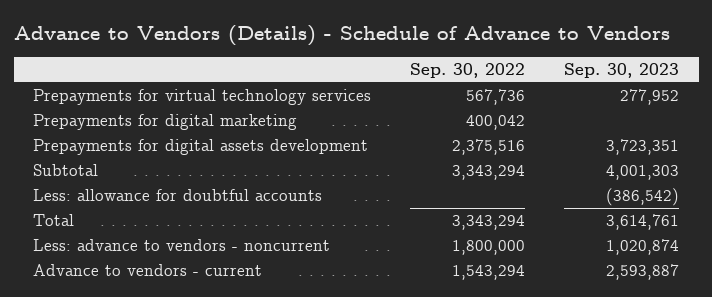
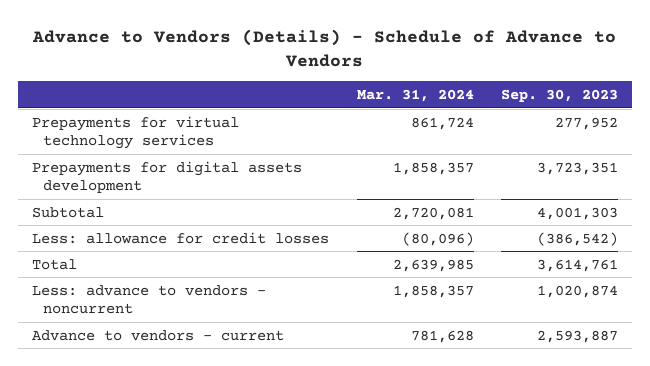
- | Sep. 30, 2022 | Sep. 30, 2023
+ | Mar. 31, 2024 | Sep. 30, 2023
- Prepayments for digital marketing | 400,042 |
- Less: allowance for doubtful accounts | | (386,542)
+ Less: allowance for credit losses | (80,096) | (386,542)

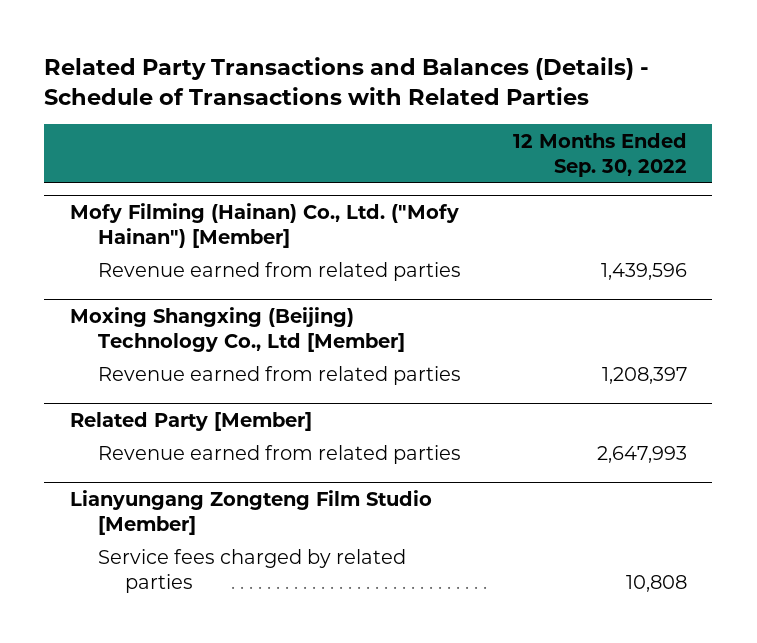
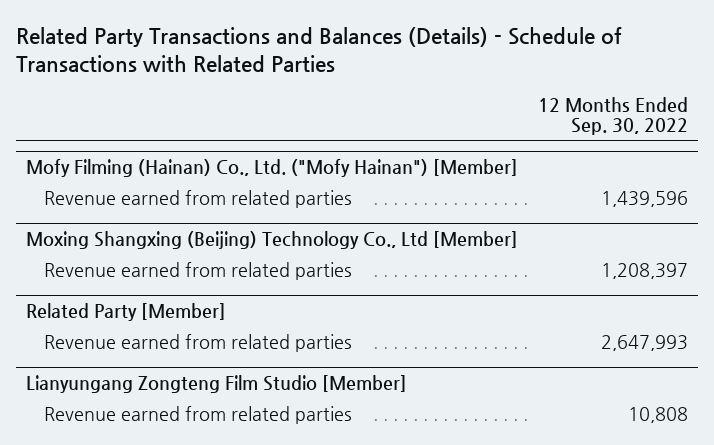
@ Lianyungang Zongteng Film Studio [Member]
- Service fees charged by related parties | 10,808
+ Revenue earned from related parties | 10,808

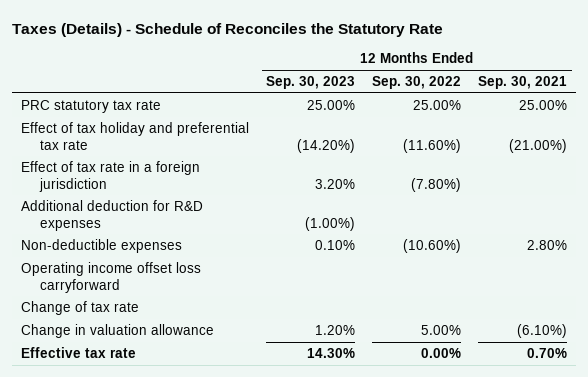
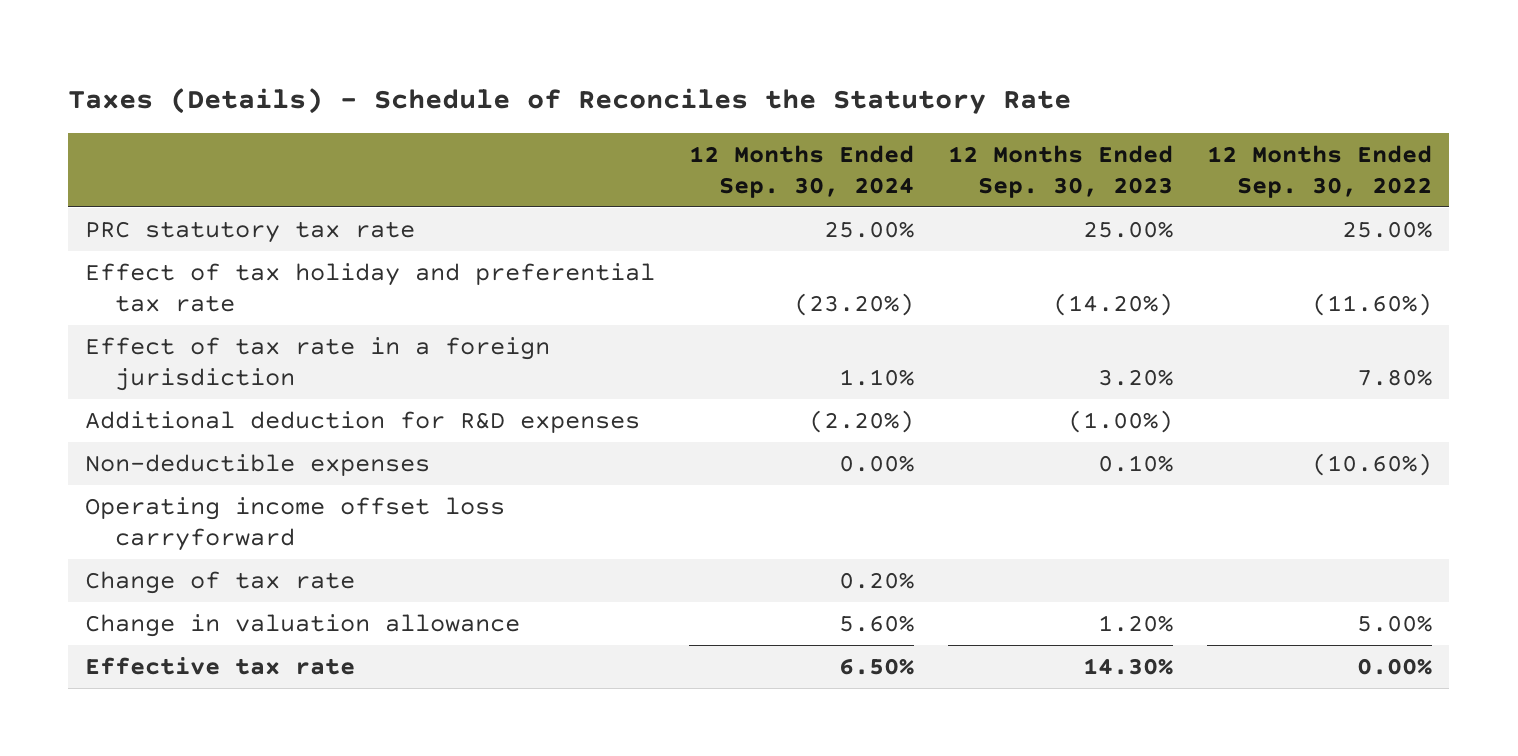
- | 12 Months Ended Sep. 30, 2023 | 12 Months Ended Sep. 30, 2022 | 12 Months Ended Sep. 30, 2021
+ | 12 Months Ended Sep. 30, 2024 | 12 Months Ended Sep. 30, 2023 | 12 Months Ended Sep. 30, 2022
- Effect of tax rate in a foreign jurisdiction | 3.20% | (7.80%) |
+ Effect of tax rate in a foreign jurisdiction | 1.10% | 3.20% | 7.80%

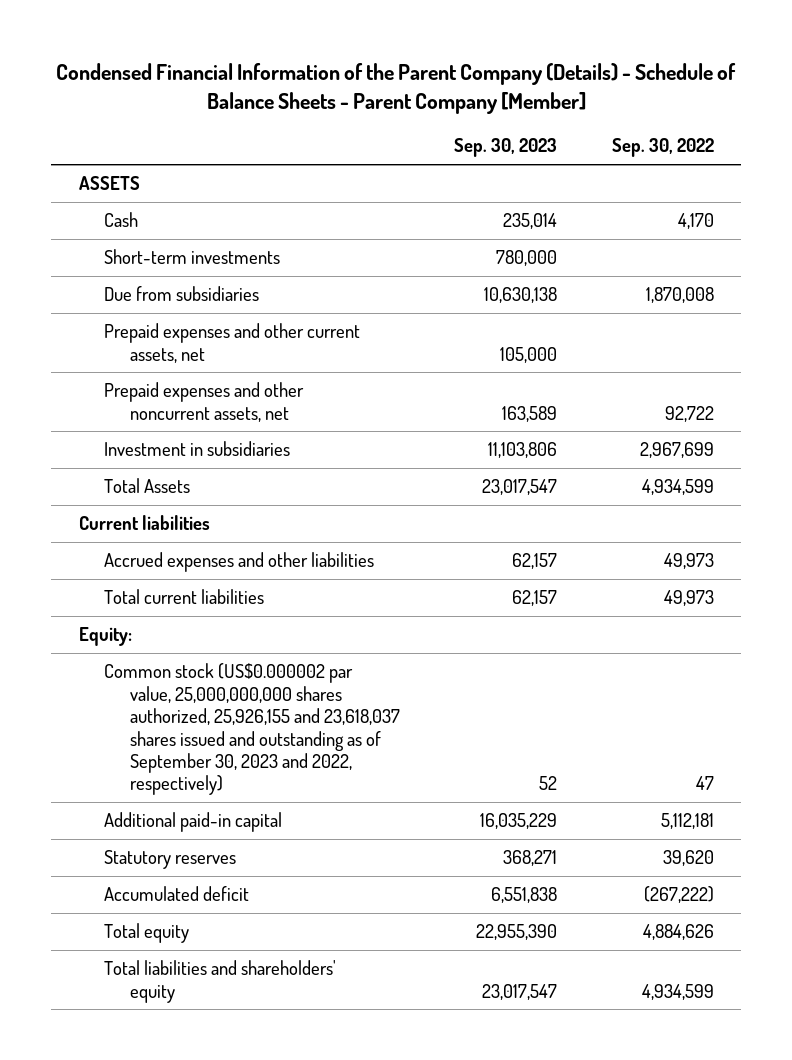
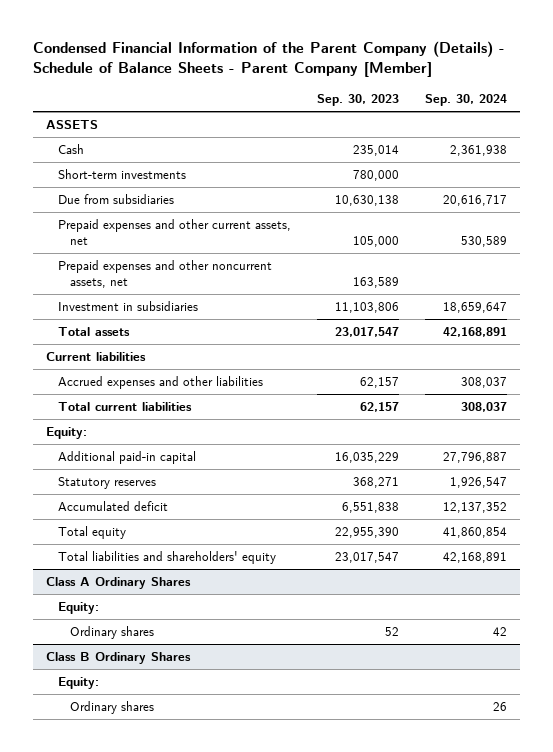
- | Sep. 30, 2023 | Sep. 30, 2022
+ | Sep. 30, 2023 | Sep. 30, 2024
- Total Assets | 23,017,547 | 4,934,599
+ Total assets | 23,017,547 | 42,168,891
- Common stock (US$0.000002 par value, 25,000,000,000 shares authorized, 25,926,155 and 23,618,037 shares issued and outstanding as of September 30, 2023 and 2022, respectively) | 52 | 47
+ Class A Ordinary Shares
+ Equity:
+ Ordinary shares | 52 | 42
+ Class B Ordinary Shares
+ Equity:
+ Ordinary shares | | 26

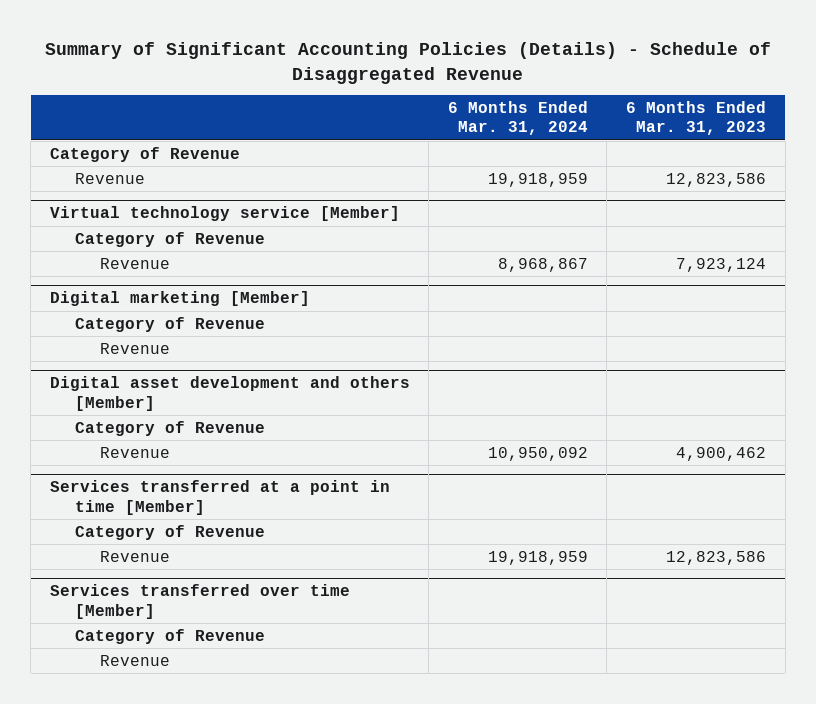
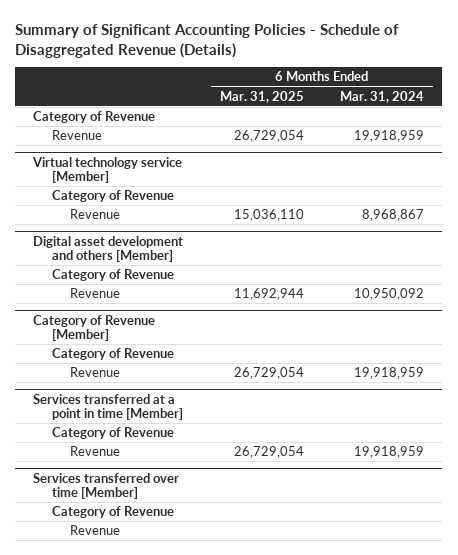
- Summary of Significant Accounting Policies (Details) - Schedule of Disaggregated Revenue
+ Summary of Significant Accounting Policies - Schedule of Disaggregated Revenue (Details)
- | 6 Months Ended Mar. 31, 2024 | 6 Months Ended Mar. 31, 2023
+ | 6 Months Ended Mar. 31, 2025 | 6 Months Ended Mar. 31, 2024
- Digital marketing [Member]
- Category of Revenue
- Revenue
+ Category of Revenue [Member]
+ Category of Revenue
+ Revenue | 26,729,054 | 19,918,959

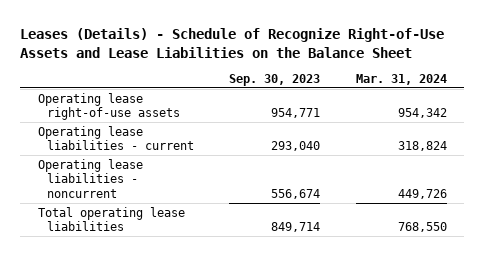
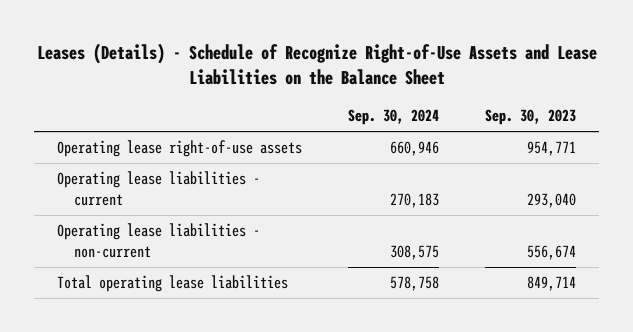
- | Sep. 30, 2023 | Mar. 31, 2024
+ | Sep. 30, 2024 | Sep. 30, 2023
- Operating lease liabilities - noncurrent | 556,674 | 449,726
+ Operating lease liabilities - non-current | 308,575 | 556,674

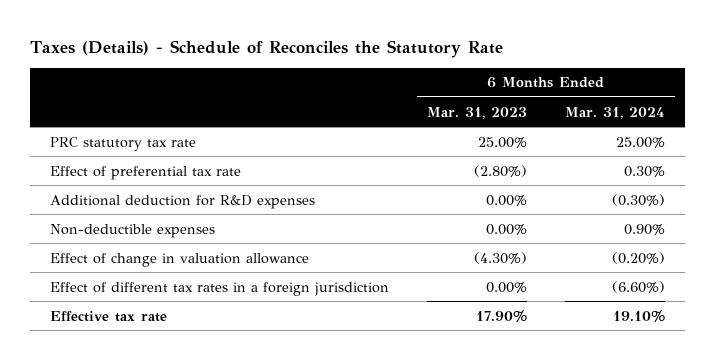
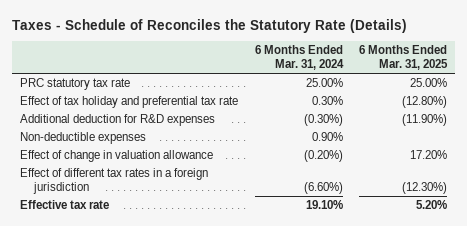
- Taxes (Details) - Schedule of Reconciles the Statutory Rate
+ Taxes - Schedule of Reconciles the Statutory Rate (Details)
- | 6 Months Ended Mar. 31, 2023 | 6 Months Ended Mar. 31, 2024
+ | 6 Months Ended Mar. 31, 2024 | 6 Months Ended Mar. 31, 2025
- Effect of preferential tax rate | (2.80%) | 0.30%
+ Effect of tax holiday and preferential tax rate | 0.30% | (12.80%)

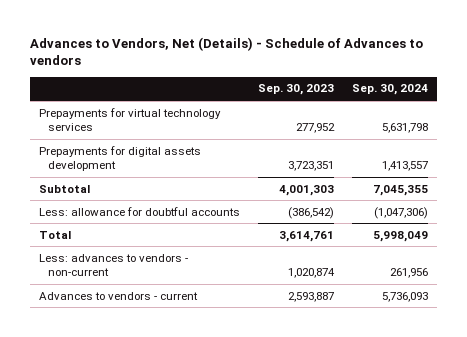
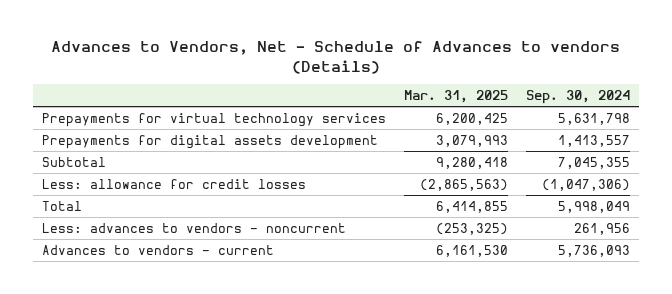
- Advances to Vendors, Net (Details) - Schedule of Advances to vendors
+ Advances to Vendors, Net - Schedule of Advances to vendors (Details)
- | Sep. 30, 2023 | Sep. 30, 2024
+ | Mar. 31, 2025 | Sep. 30, 2024
- Less: allowance for doubtful accounts | (386,542) | (1,047,306)
+ Less: allowance for credit losses | (2,865,563) | (1,047,306)
- Less: advances to vendors - non-current | 1,020,874 | 261,956
+ Less: advances to vendors - noncurrent | (253,325) | 261,956

